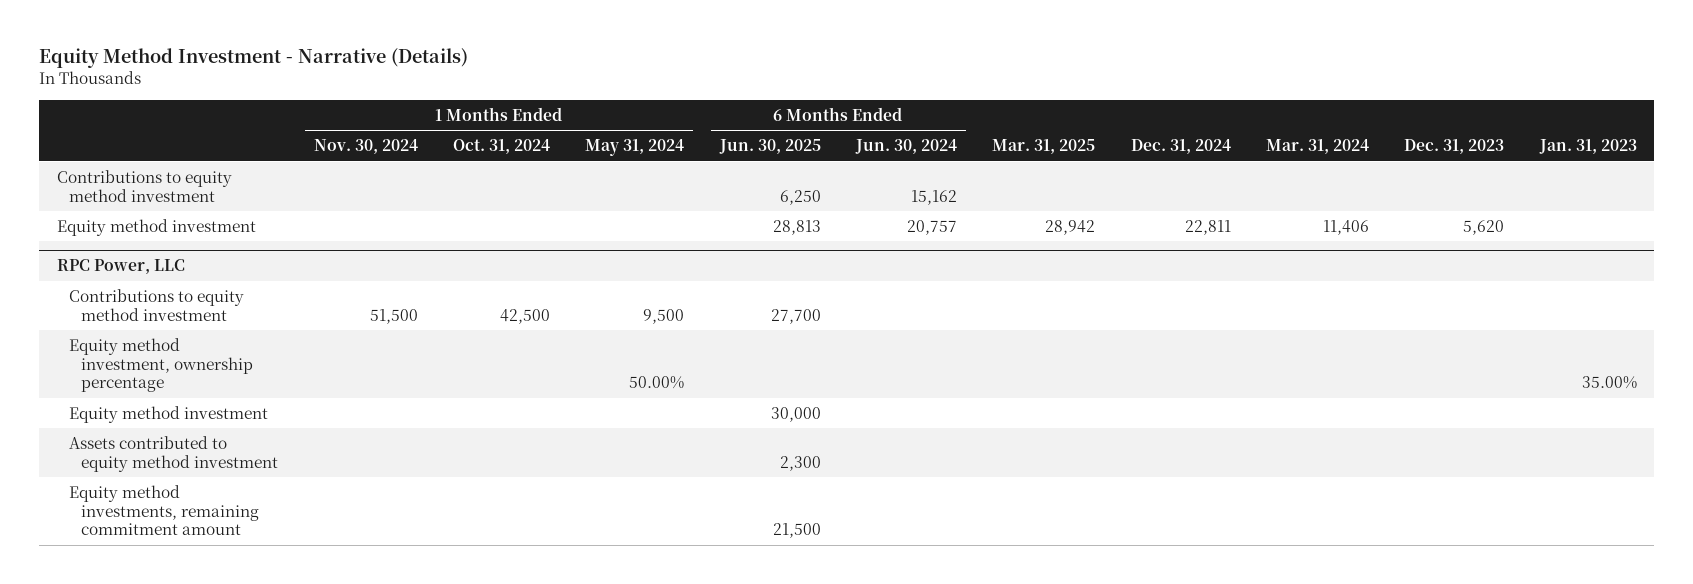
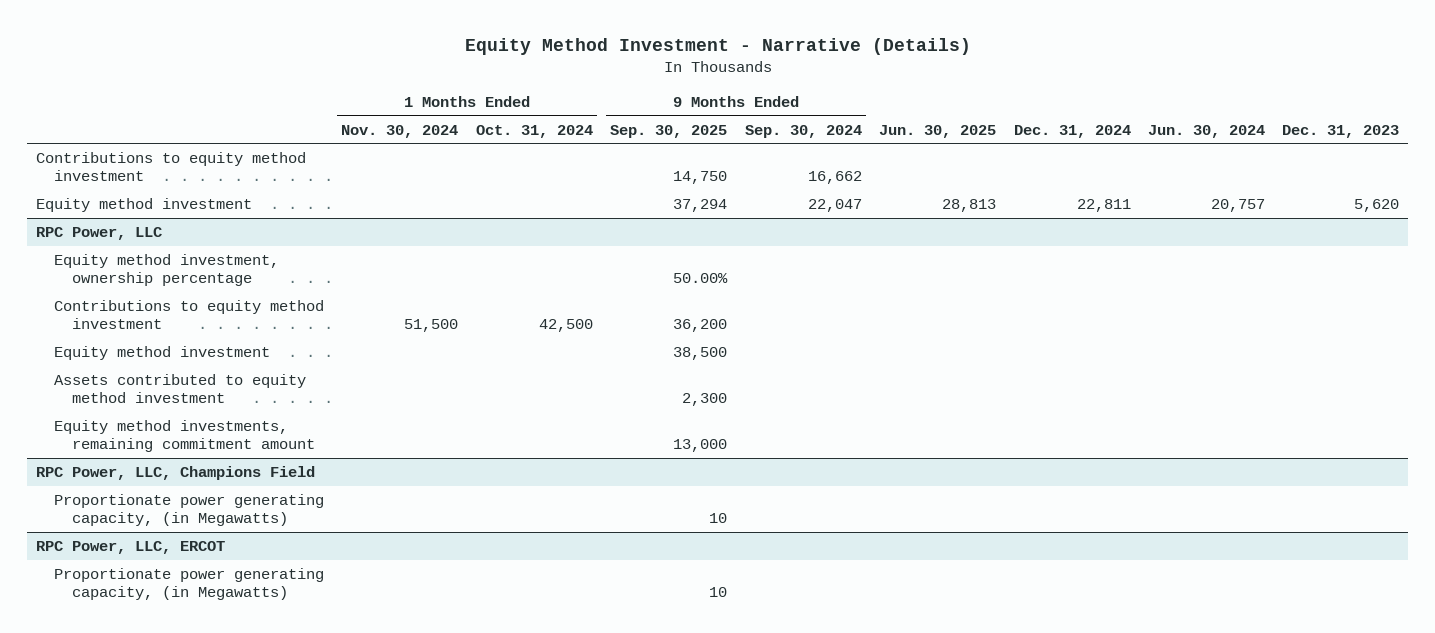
- | 1 Months Ended Nov. 30, 2024 | 1 Months Ended Oct. 31, 2024 | 1 Months Ended May 31, 2024 | 6 Months Ended Jun. 30, 2025 | 6 Months Ended Jun. 30, 2024 | Mar. 31, 2025 | Dec. 31, 2024 | Mar. 31, 2024 | Dec. 31, 2023 | Jan. 31, 2023
+ | 1 Months Ended Nov. 30, 2024 | 1 Months Ended Oct. 31, 2024 | 9 Months Ended Sep. 30, 2025 | 9 Months Ended Sep. 30, 2024 | Jun. 30, 2025 | Dec. 31, 2024 | Jun. 30, 2024 | Dec. 31, 2023
@ RPC Power, LLC
moved down: Contributions to equity method investment | 51,500 | 42,500 | 36,200 | | | | |
+ RPC Power, LLC, Champions Field
+ Proportionate power generating capacity, (in Megawatts) | | | 10 | | | | |
+ RPC Power, LLC, ERCOT
+ Proportionate power generating capacity, (in Megawatts) | | | 10 | | | | |

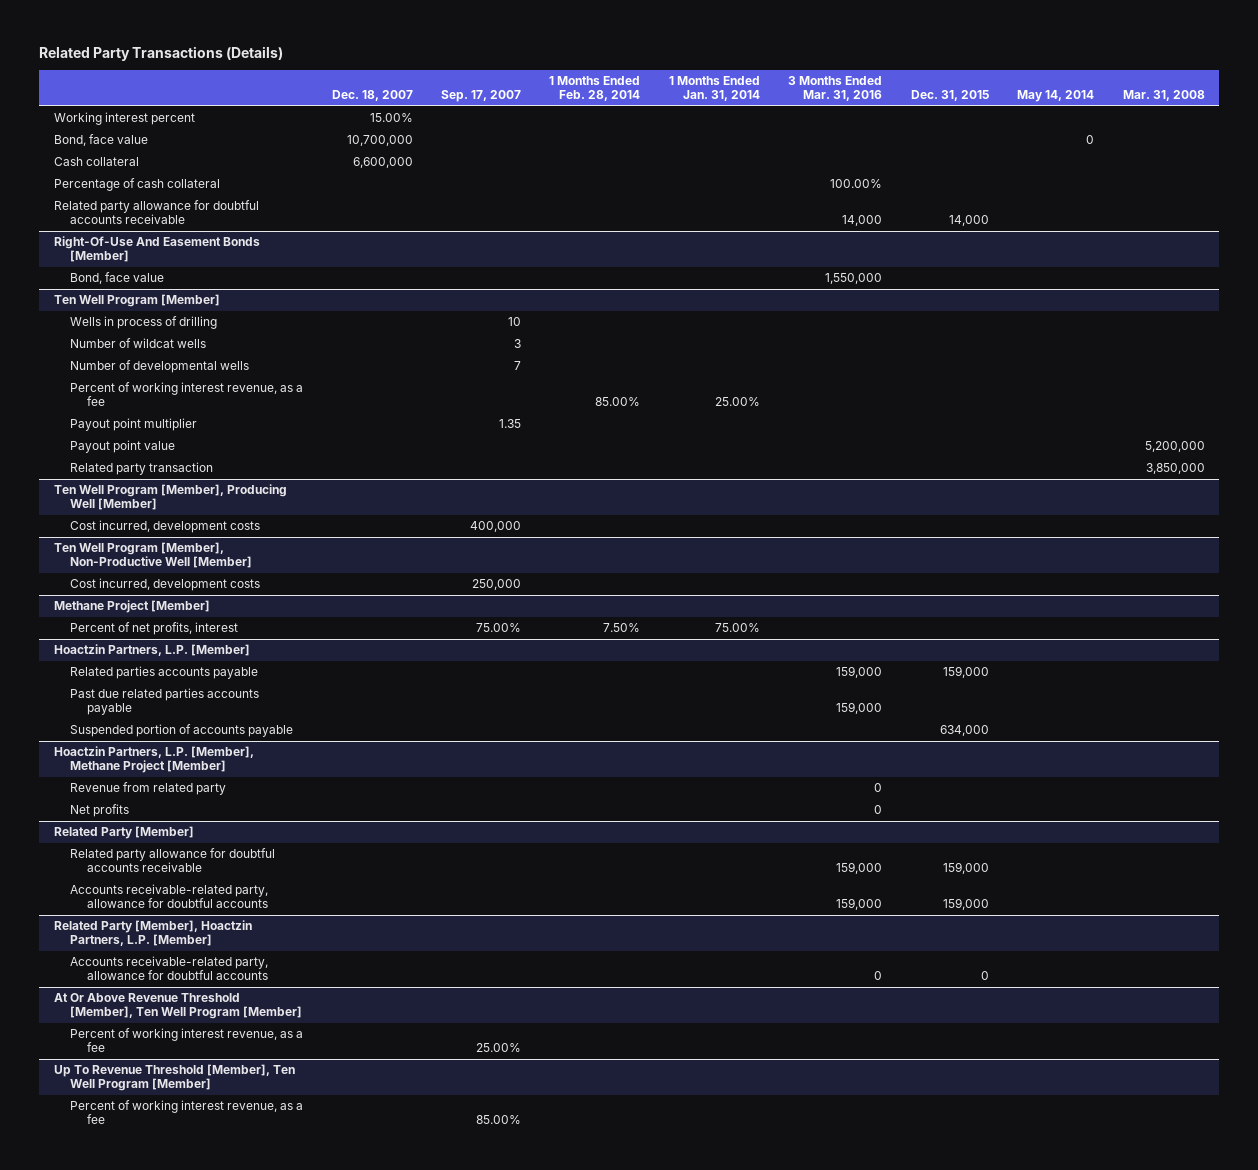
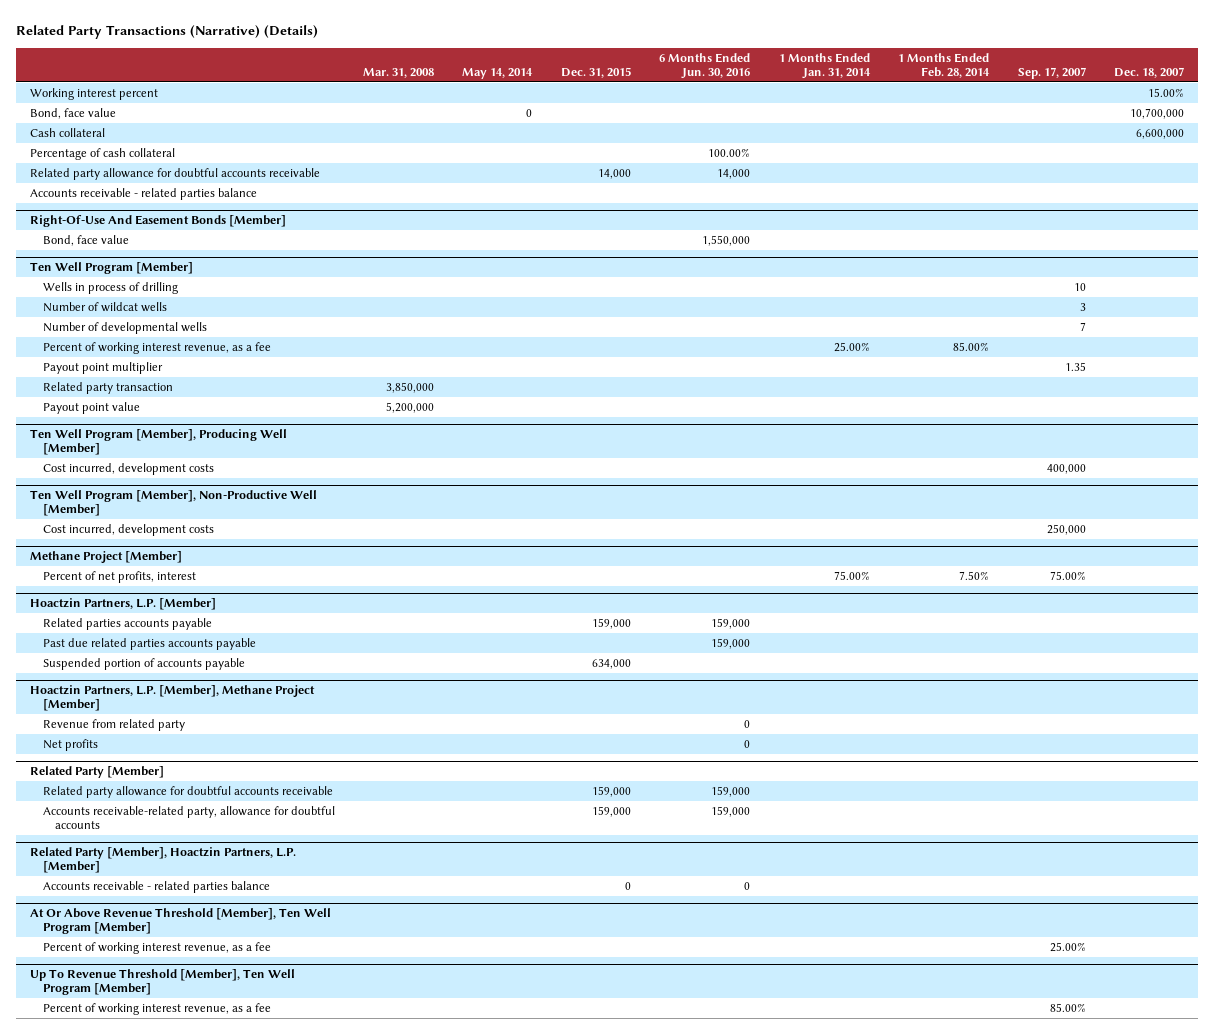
- Related Party Transactions (Details)
+ Related Party Transactions (Narrative) (Details)
- | Dec. 18, 2007 | Sep. 17, 2007 | 1 Months Ended Feb. 28, 2014 | 1 Months Ended Jan. 31, 2014 | 3 Months Ended Mar. 31, 2016 | Dec. 31, 2015 | May 14, 2014 | Mar. 31, 2008
+ | Mar. 31, 2008 | May 14, 2014 | Dec. 31, 2015 | 6 Months Ended Jun. 30, 2016 | 1 Months Ended Jan. 31, 2014 | 1 Months Ended Feb. 28, 2014 | Sep. 17, 2007 | Dec. 18, 2007
+ Accounts receivable - related parties balance
@ Ten Well Program [Member]
moved down: Payout point value | 5,200,000 | | | | | | |
@ Related Party [Member], Hoactzin Partners, L.P. [Member]
- Accounts receivable-related party, allowance for doubtful accounts | | | | | 0 | 0 | |
+ Accounts receivable - related parties balance | | | 0 | 0 | | | |

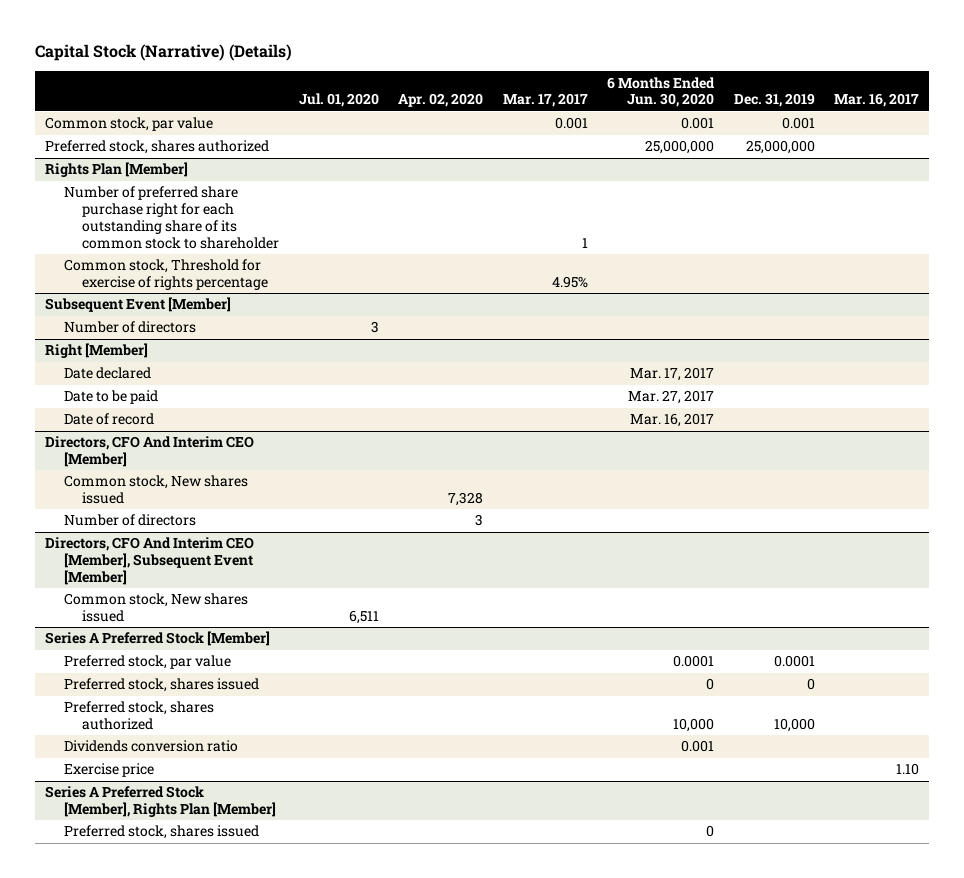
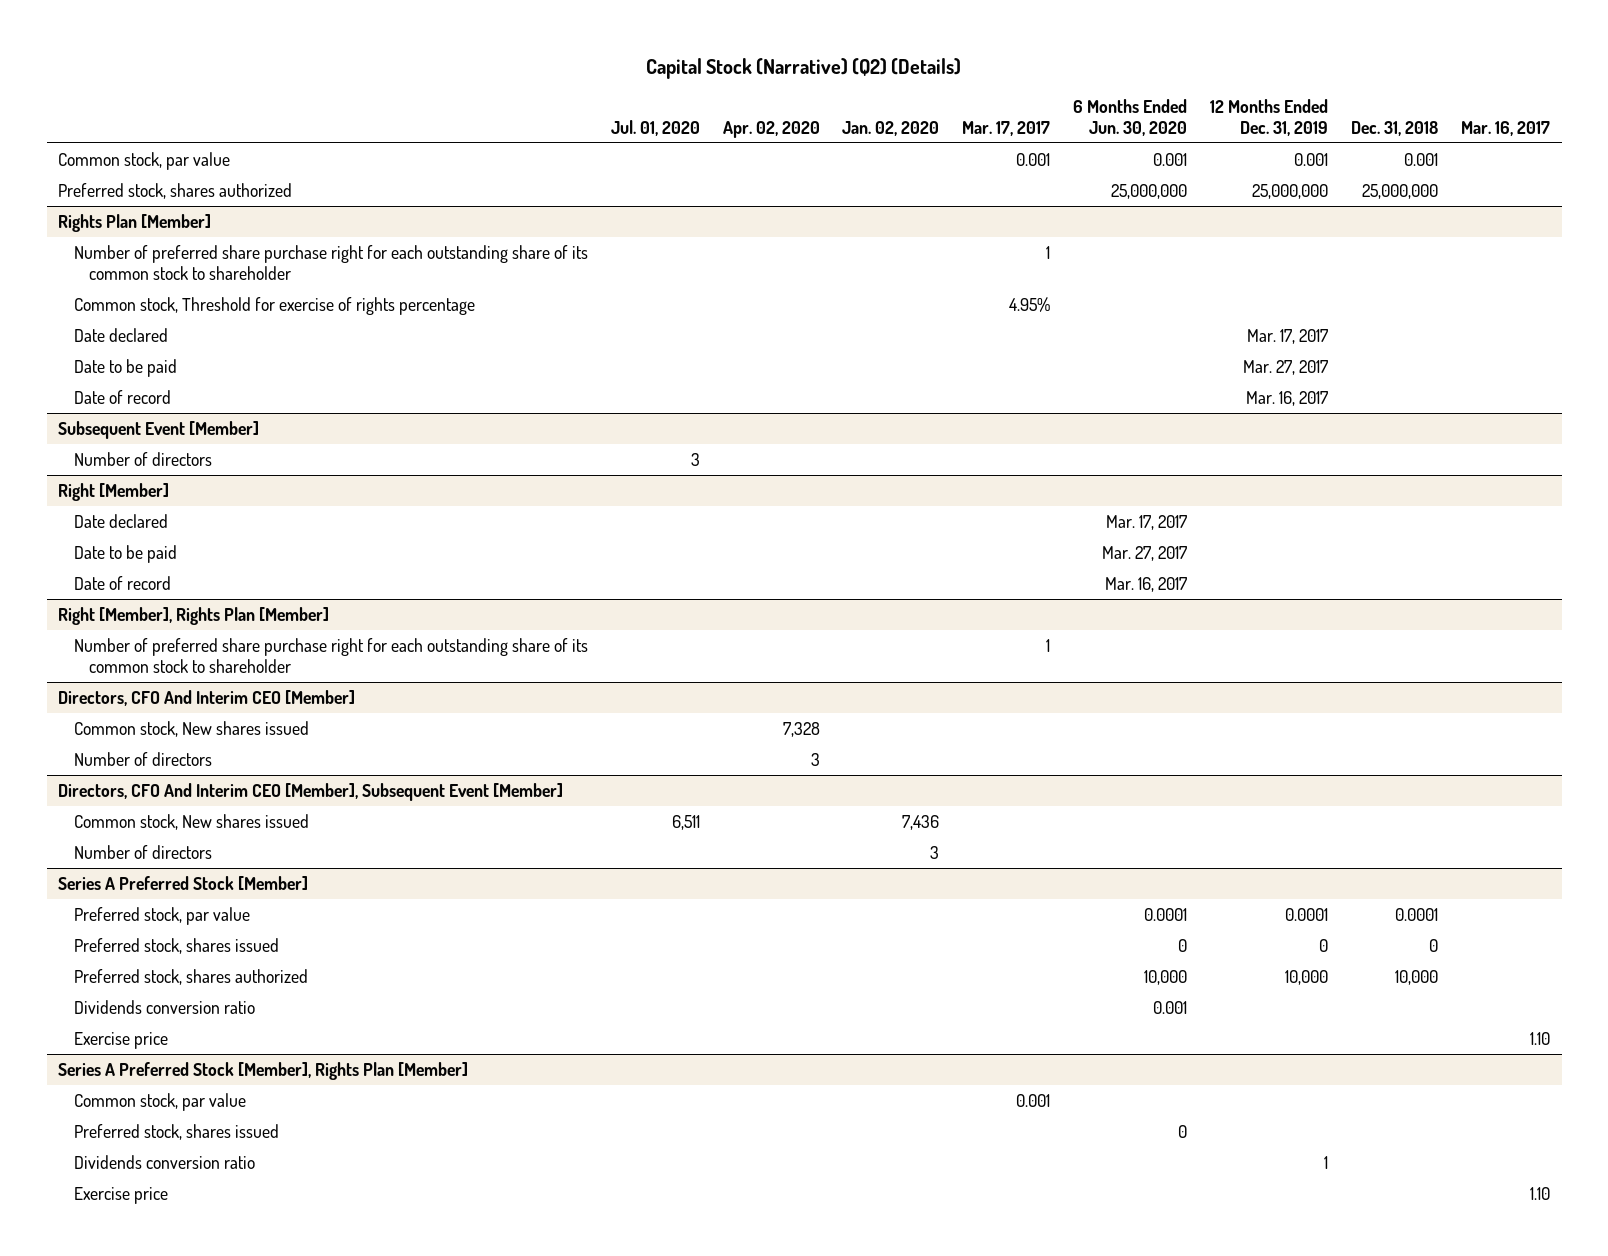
- Capital Stock (Narrative) (Details)
+ Capital Stock (Narrative) (Q2) (Details)
- | Jul. 01, 2020 | Apr. 02, 2020 | Mar. 17, 2017 | 6 Months Ended Jun. 30, 2020 | Dec. 31, 2019 | Mar. 16, 2017
+ | Jul. 01, 2020 | Apr. 02, 2020 | Jan. 02, 2020 | Mar. 17, 2017 | 6 Months Ended Jun. 30, 2020 | 12 Months Ended Dec. 31, 2019 | Dec. 31, 2018 | Mar. 16, 2017
@ Rights Plan [Member]
+ Date declared | | | | | | Mar. 17, 2017 | |
+ Date to be paid | | | | | | Mar. 27, 2017 | |
+ Date of record | | | | | | Mar. 16, 2017 | |
+ Right [Member], Rights Plan [Member]
+ Number of preferred share purchase right for each outstanding share of its common stock to shareholder | | | | 1 | | | |
@ Directors, CFO And Interim CEO [Member], Subsequent Event [Member]
+ Number of directors | | | 3 | | | | |
@ Series A Preferred Stock [Member], Rights Plan [Member]
+ Common stock, par value | | | | 0.001 | | | |
+ Dividends conversion ratio | | | | | | 1 | |
+ Exercise price | | | | | | | | 1.10

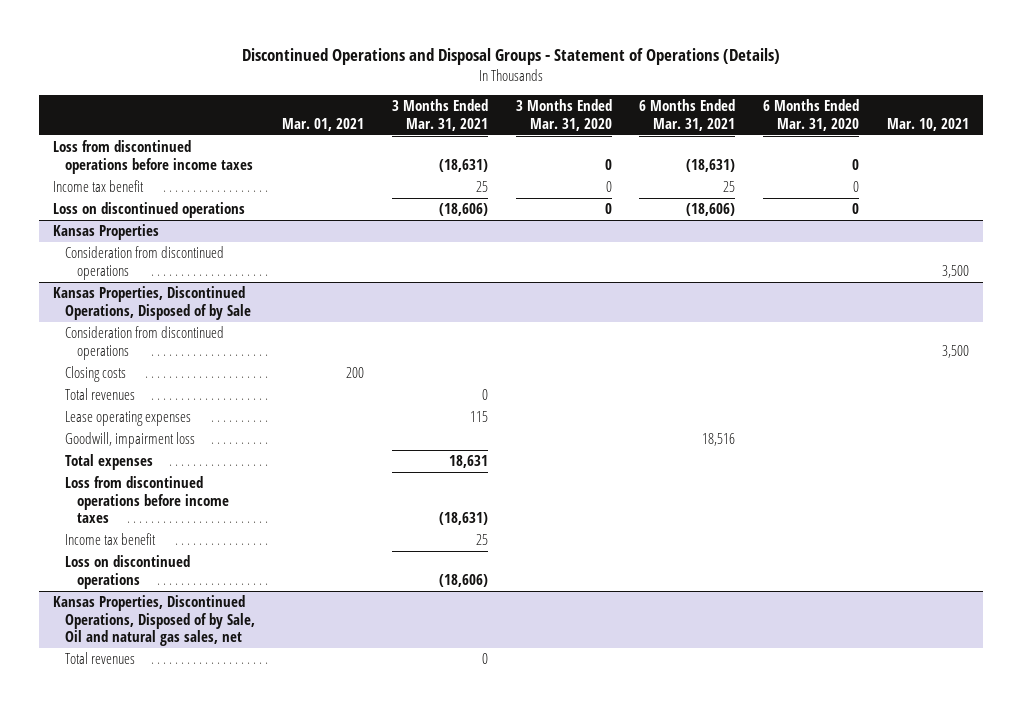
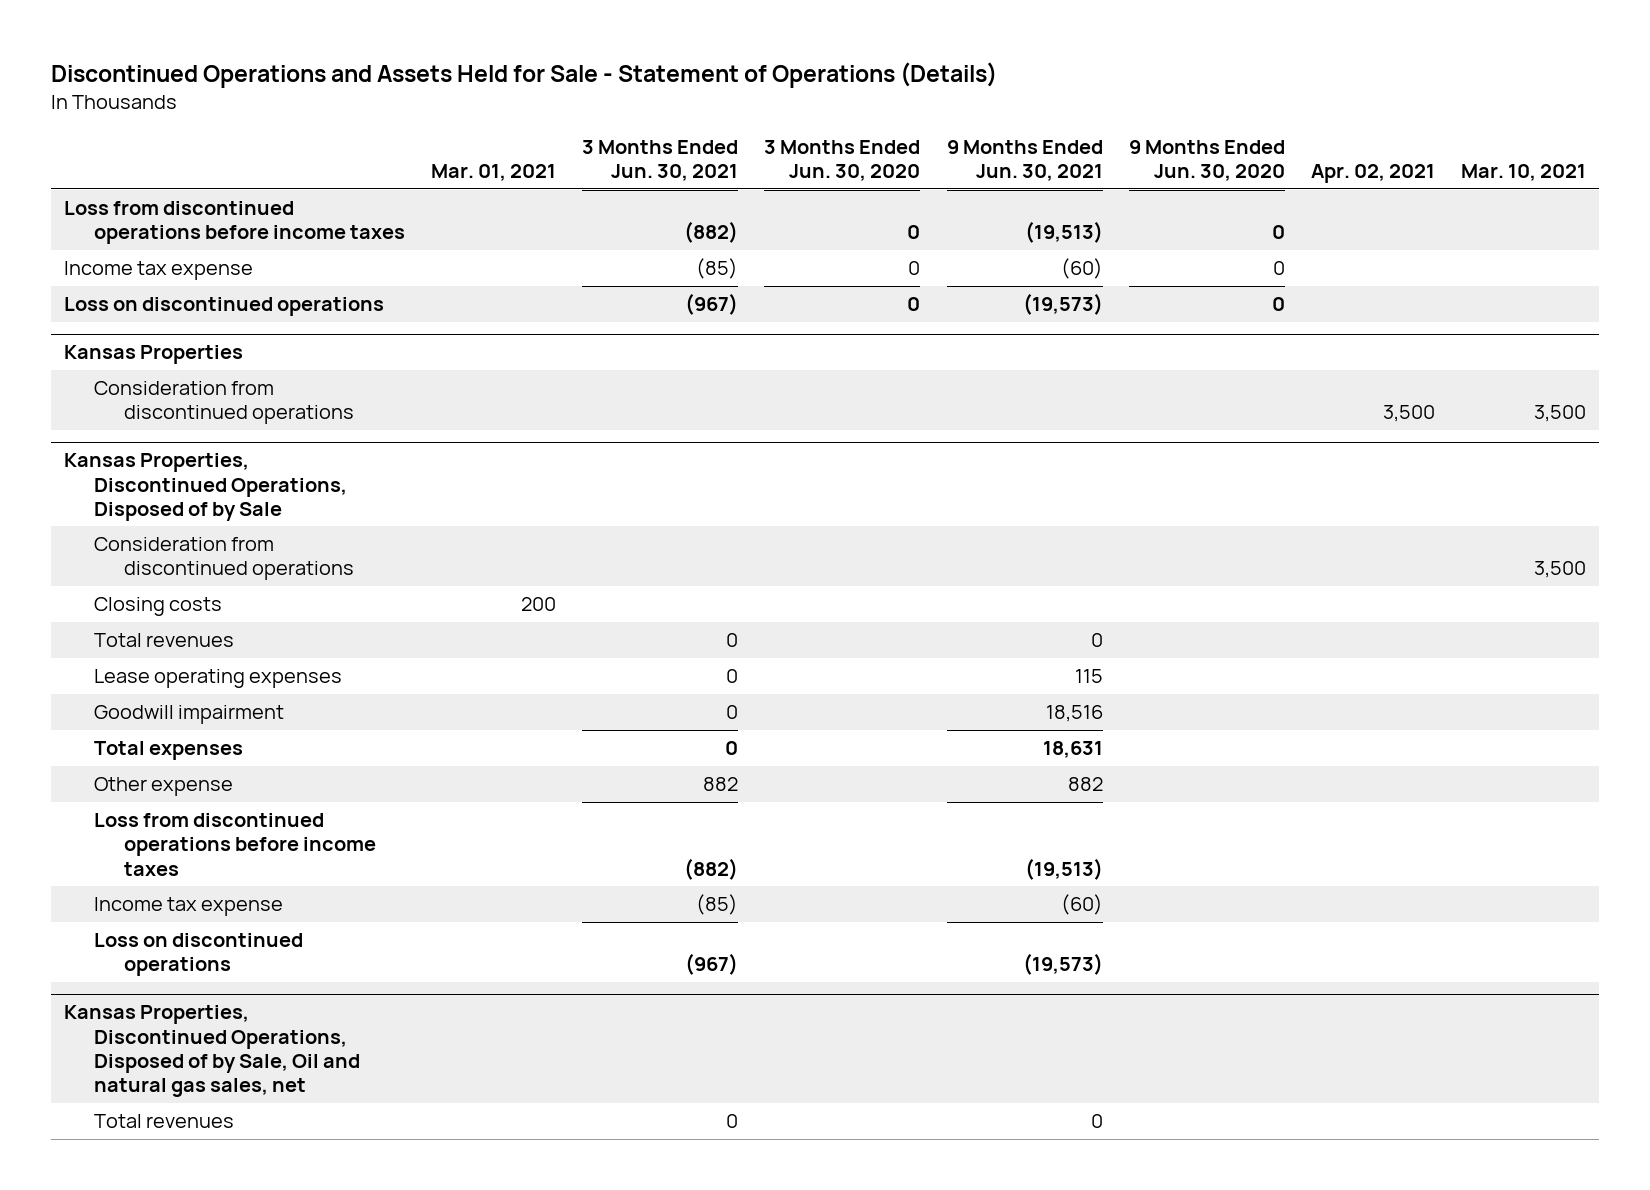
- Discontinued Operations and Disposal Groups - Statement of Operations (Details)
+ Discontinued Operations and Assets Held for Sale - Statement of Operations (Details)
- | Mar. 01, 2021 | 3 Months Ended Mar. 31, 2021 | 3 Months Ended Mar. 31, 2020 | 6 Months Ended Mar. 31, 2021 | 6 Months Ended Mar. 31, 2020 | Mar. 10, 2021
+ | Mar. 01, 2021 | 3 Months Ended Jun. 30, 2021 | 3 Months Ended Jun. 30, 2020 | 9 Months Ended Jun. 30, 2021 | 9 Months Ended Jun. 30, 2020 | Apr. 02, 2021 | Mar. 10, 2021
- Income tax benefit | | 25 | 0 | 25 | 0 |
+ Income tax expense | | (85) | 0 | (60) | 0 | |
@ Kansas Properties, Discontinued Operations, Disposed of by Sale
- Goodwill, impairment loss | | | | 18,516 | |
+ Goodwill impairment | | 0 | | 18,516 | | |
+ Other expense | | 882 | | 882 | | |
- Income tax benefit | | 25 | | | |
+ Income tax expense | | (85) | | (60) | | |

